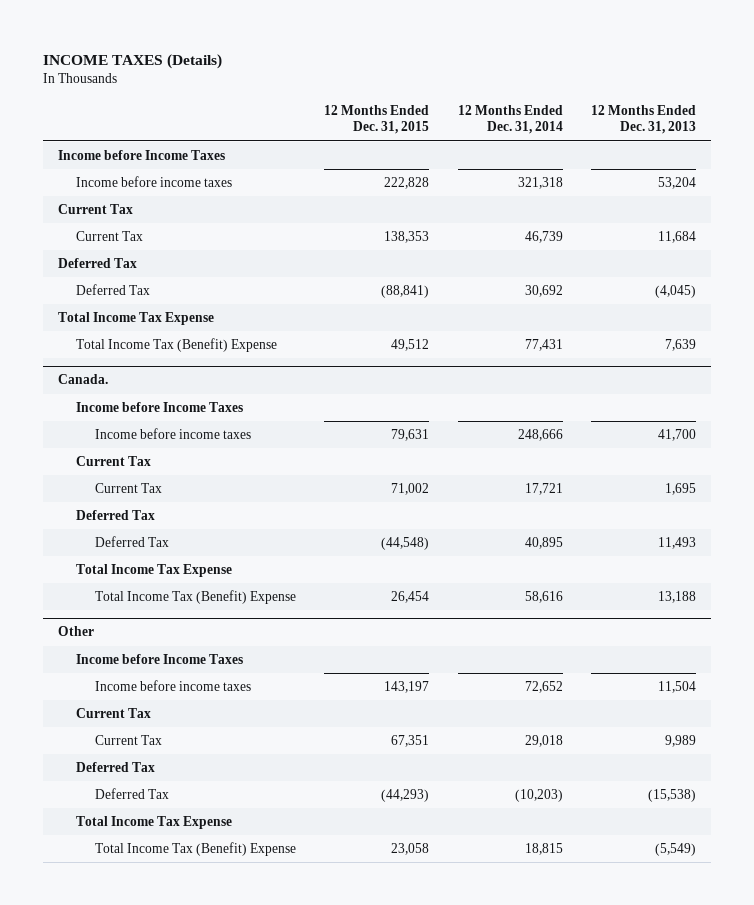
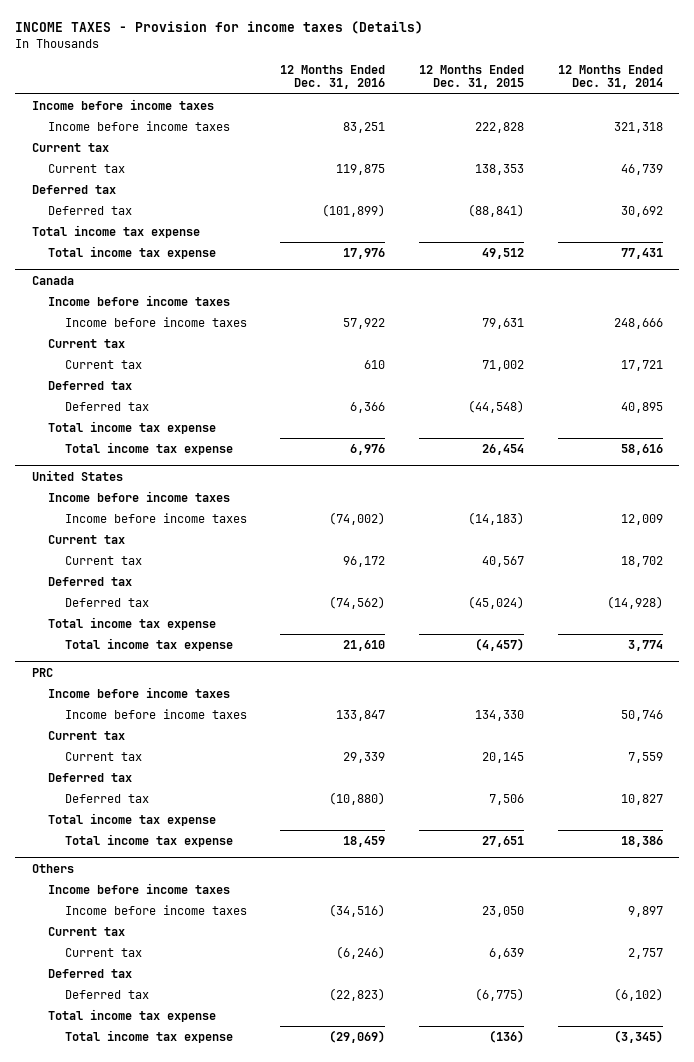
- INCOME TAXES (Details)
+ INCOME TAXES - Provision for income taxes (Details)
- | 12 Months Ended Dec. 31, 2015 | 12 Months Ended Dec. 31, 2014 | 12 Months Ended Dec. 31, 2013
+ | 12 Months Ended Dec. 31, 2016 | 12 Months Ended Dec. 31, 2015 | 12 Months Ended Dec. 31, 2014
- Income before Income Taxes
+ Income before income taxes
- Current Tax
- Current Tax | 138,353 | 46,739 | 11,684
- Deferred Tax
- Deferred Tax | (88,841) | 30,692 | (4,045)
- Total Income Tax Expense
- Total Income Tax (Benefit) Expense | 49,512 | 77,431 | 7,639
- Canada.
- Income before Income Taxes
+ Current tax
+ Current tax | 119,875 | 138,353 | 46,739
+ Deferred tax
+ Deferred tax | (101,899) | (88,841) | 30,692
+ Total income tax expense
+ Total income tax expense | 17,976 | 49,512 | 77,431
+ Canada
+ Income before income taxes
- Current Tax
- Current Tax | 71,002 | 17,721 | 1,695
- Deferred Tax
- Deferred Tax | (44,548) | 40,895 | 11,493
- Total Income Tax Expense
- Total Income Tax (Benefit) Expense | 26,454 | 58,616 | 13,188
- Other
- Income before Income Taxes
- Income before income taxes | 143,197 | 72,652 | 11,504
- Current Tax
- Current Tax | 67,351 | 29,018 | 9,989
- Deferred Tax
- Deferred Tax | (44,293) | (10,203) | (15,538)
- Total Income Tax Expense
- Total Income Tax (Benefit) Expense | 23,058 | 18,815 | (5,549)
+ Current tax
+ Current tax | 610 | 71,002 | 17,721
+ Deferred tax
+ Deferred tax | 6,366 | (44,548) | 40,895
+ Total income tax expense
+ Total income tax expense | 6,976 | 26,454 | 58,616
+ United States
+ Income before income taxes
+ Income before income taxes | (74,002) | (14,183) | 12,009
+ Current tax
+ Current tax | 96,172 | 40,567 | 18,702
+ Deferred tax
+ Deferred tax | (74,562) | (45,024) | (14,928)
+ Total income tax expense
+ Total income tax expense | 21,610 | (4,457) | 3,774
+ PRC
+ Income before income taxes
+ Income before income taxes | 133,847 | 134,330 | 50,746
+ Current tax
+ Current tax | 29,339 | 20,145 | 7,559
+ Deferred tax
+ Deferred tax | (10,880) | 7,506 | 10,827
+ Total income tax expense
+ Total income tax expense | 18,459 | 27,651 | 18,386
+ Others
+ Income before income taxes
+ Income before income taxes | (34,516) | 23,050 | 9,897
+ Current tax
+ Current tax | (6,246) | 6,639 | 2,757
+ Deferred tax
+ Deferred tax | (22,823) | (6,775) | (6,102)
+ Total income tax expense
+ Total income tax expense | (29,069) | (136) | (3,345)

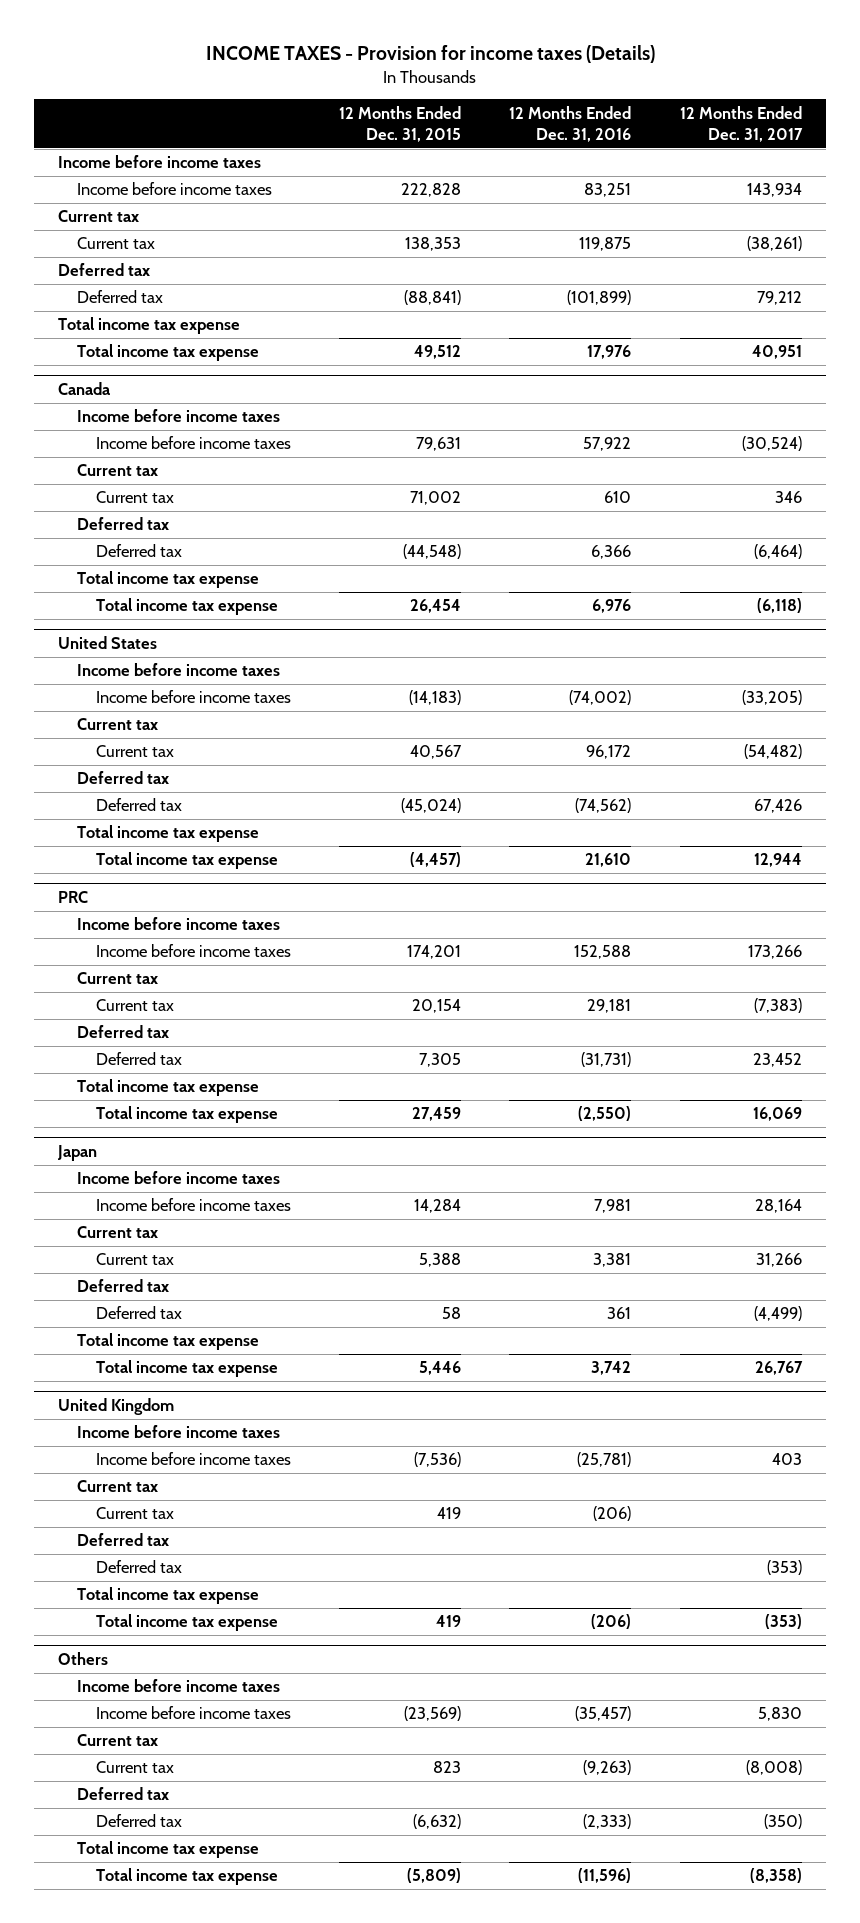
- | 12 Months Ended Dec. 31, 2016 | 12 Months Ended Dec. 31, 2015 | 12 Months Ended Dec. 31, 2014
+ | 12 Months Ended Dec. 31, 2015 | 12 Months Ended Dec. 31, 2016 | 12 Months Ended Dec. 31, 2017
@ PRC
- Income before income taxes | 133,847 | 134,330 | 50,746
+ Income before income taxes | 174,201 | 152,588 | 173,266
- Current tax | 29,339 | 20,145 | 7,559
+ Current tax | 20,154 | 29,181 | (7,383)
- Deferred tax | (10,880) | 7,506 | 10,827
+ Deferred tax | 7,305 | (31,731) | 23,452
- Total income tax expense | 18,459 | 27,651 | 18,386
+ Total income tax expense | 27,459 | (2,550) | 16,069
+ Japan
+ Income before income taxes
+ Income before income taxes | 14,284 | 7,981 | 28,164
+ Current tax
+ Current tax | 5,388 | 3,381 | 31,266
+ Deferred tax
+ Deferred tax | 58 | 361 | (4,499)
+ Total income tax expense
+ Total income tax expense | 5,446 | 3,742 | 26,767
+ United Kingdom
+ Income before income taxes
+ Income before income taxes | (7,536) | (25,781) | 403
+ Current tax
+ Current tax | 419 | (206) |
+ Deferred tax
+ Deferred tax | | | (353)
+ Total income tax expense
+ Total income tax expense | 419 | (206) | (353)
@ Others
- Income before income taxes | (34,516) | 23,050 | 9,897
+ Income before income taxes | (23,569) | (35,457) | 5,830
- Current tax | (6,246) | 6,639 | 2,757
+ Current tax | 823 | (9,263) | (8,008)
- Deferred tax | (22,823) | (6,775) | (6,102)
+ Deferred tax | (6,632) | (2,333) | (350)
- Total income tax expense | (29,069) | (136) | (3,345)
+ Total income tax expense | (5,809) | (11,596) | (8,358)

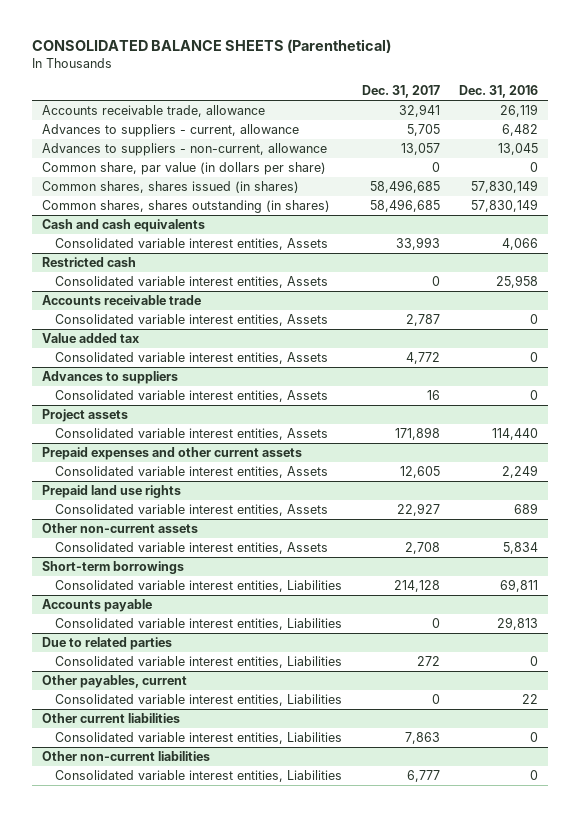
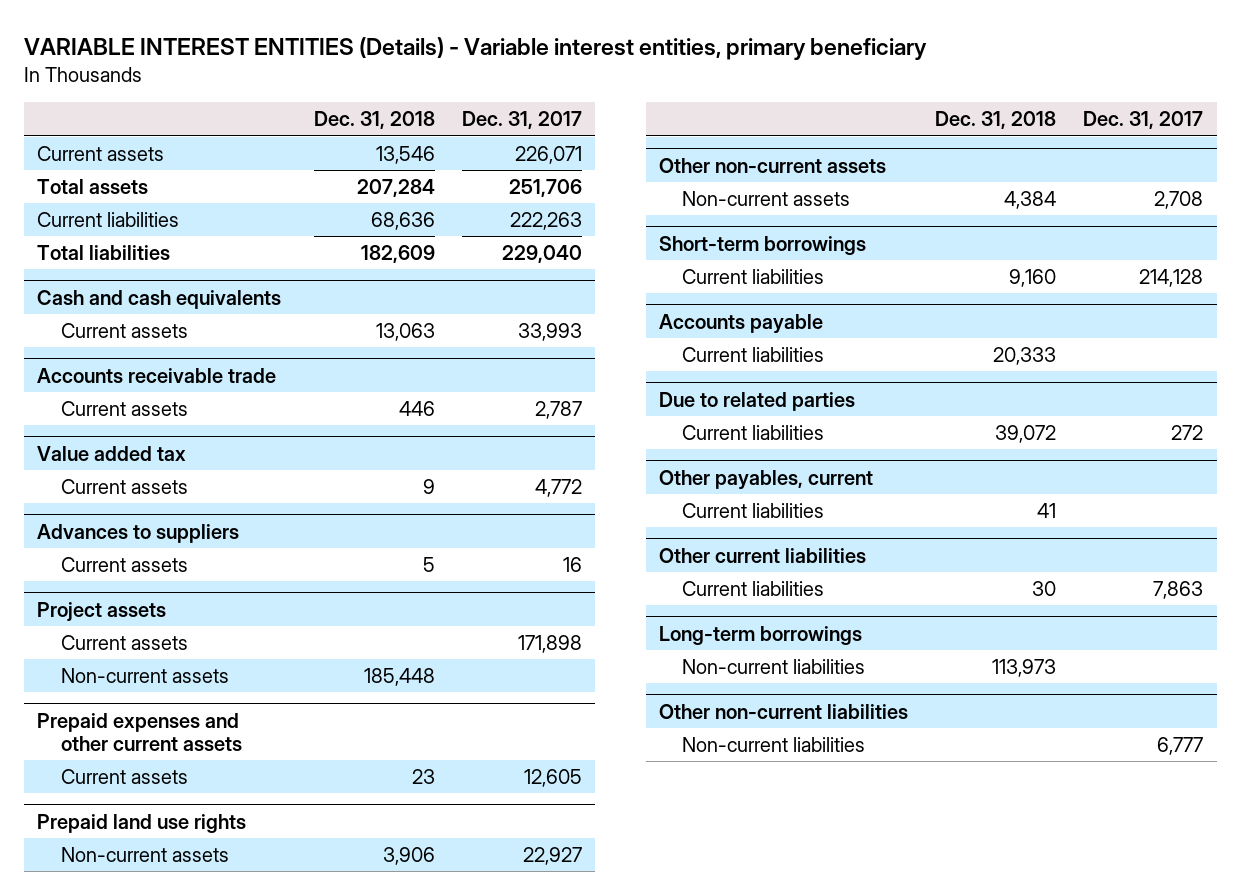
- CONSOLIDATED BALANCE SHEETS (Parenthetical)
+ VARIABLE INTEREST ENTITIES (Details) - Variable interest entities, primary beneficiary
- | Dec. 31, 2017 | Dec. 31, 2016
+ | Dec. 31, 2018 | Dec. 31, 2017
- Accounts receivable trade, allowance | 32,941 | 26,119
- Advances to suppliers - current, allowance | 5,705 | 6,482
- Advances to suppliers - non-current, allowance | 13,057 | 13,045
- Common share, par value (in dollars per share) | 0 | 0
- Common shares, shares issued (in shares) | 58,496,685 | 57,830,149
- Common shares, shares outstanding (in shares) | 58,496,685 | 57,830,149
+ Current assets | 13,546 | 226,071
+ Total assets | 207,284 | 251,706
+ Current liabilities | 68,636 | 222,263
+ Total liabilities | 182,609 | 229,040
@ Cash and cash equivalents
- Consolidated variable interest entities, Assets | 33,993 | 4,066
- Restricted cash
- Consolidated variable interest entities, Assets | 0 | 25,958
@ Cash and cash equivalents
+ Current assets | 13,063 | 33,993
@ Accounts receivable trade
- Consolidated variable interest entities, Assets | 2,787 | 0
+ Current assets | 446 | 2,787
@ Value added tax
- Consolidated variable interest entities, Assets | 4,772 | 0
+ Current assets | 9 | 4,772
@ Advances to suppliers
- Consolidated variable interest entities, Assets | 16 | 0
+ Current assets | 5 | 16
@ Project assets
- Consolidated variable interest entities, Assets | 171,898 | 114,440
+ Current assets | | 171,898
+ Non-current assets | 185,448 |
@ Prepaid expenses and other current assets
- Consolidated variable interest entities, Assets | 12,605 | 2,249
+ Current assets | 23 | 12,605
@ Prepaid land use rights
- Consolidated variable interest entities, Assets | 22,927 | 689
+ Non-current assets | 3,906 | 22,927
@ Other non-current assets
- Consolidated variable interest entities, Assets | 2,708 | 5,834
+ Non-current assets | 4,384 | 2,708
@ Short-term borrowings
- Consolidated variable interest entities, Liabilities | 214,128 | 69,811
+ Current liabilities | 9,160 | 214,128
@ Accounts payable
- Consolidated variable interest entities, Liabilities | 0 | 29,813
+ Current liabilities | 20,333 |
@ Due to related parties
- Consolidated variable interest entities, Liabilities | 272 | 0
+ Current liabilities | 39,072 | 272
@ Other payables, current
- Consolidated variable interest entities, Liabilities | 0 | 22
+ Current liabilities | 41 |
@ Other current liabilities
- Consolidated variable interest entities, Liabilities | 7,863 | 0
+ Current liabilities | 30 | 7,863
+ Long-term borrowings
+ Non-current liabilities | 113,973 |
@ Other non-current liabilities
- Consolidated variable interest entities, Liabilities | 6,777 | 0
+ Non-current liabilities | | 6,777

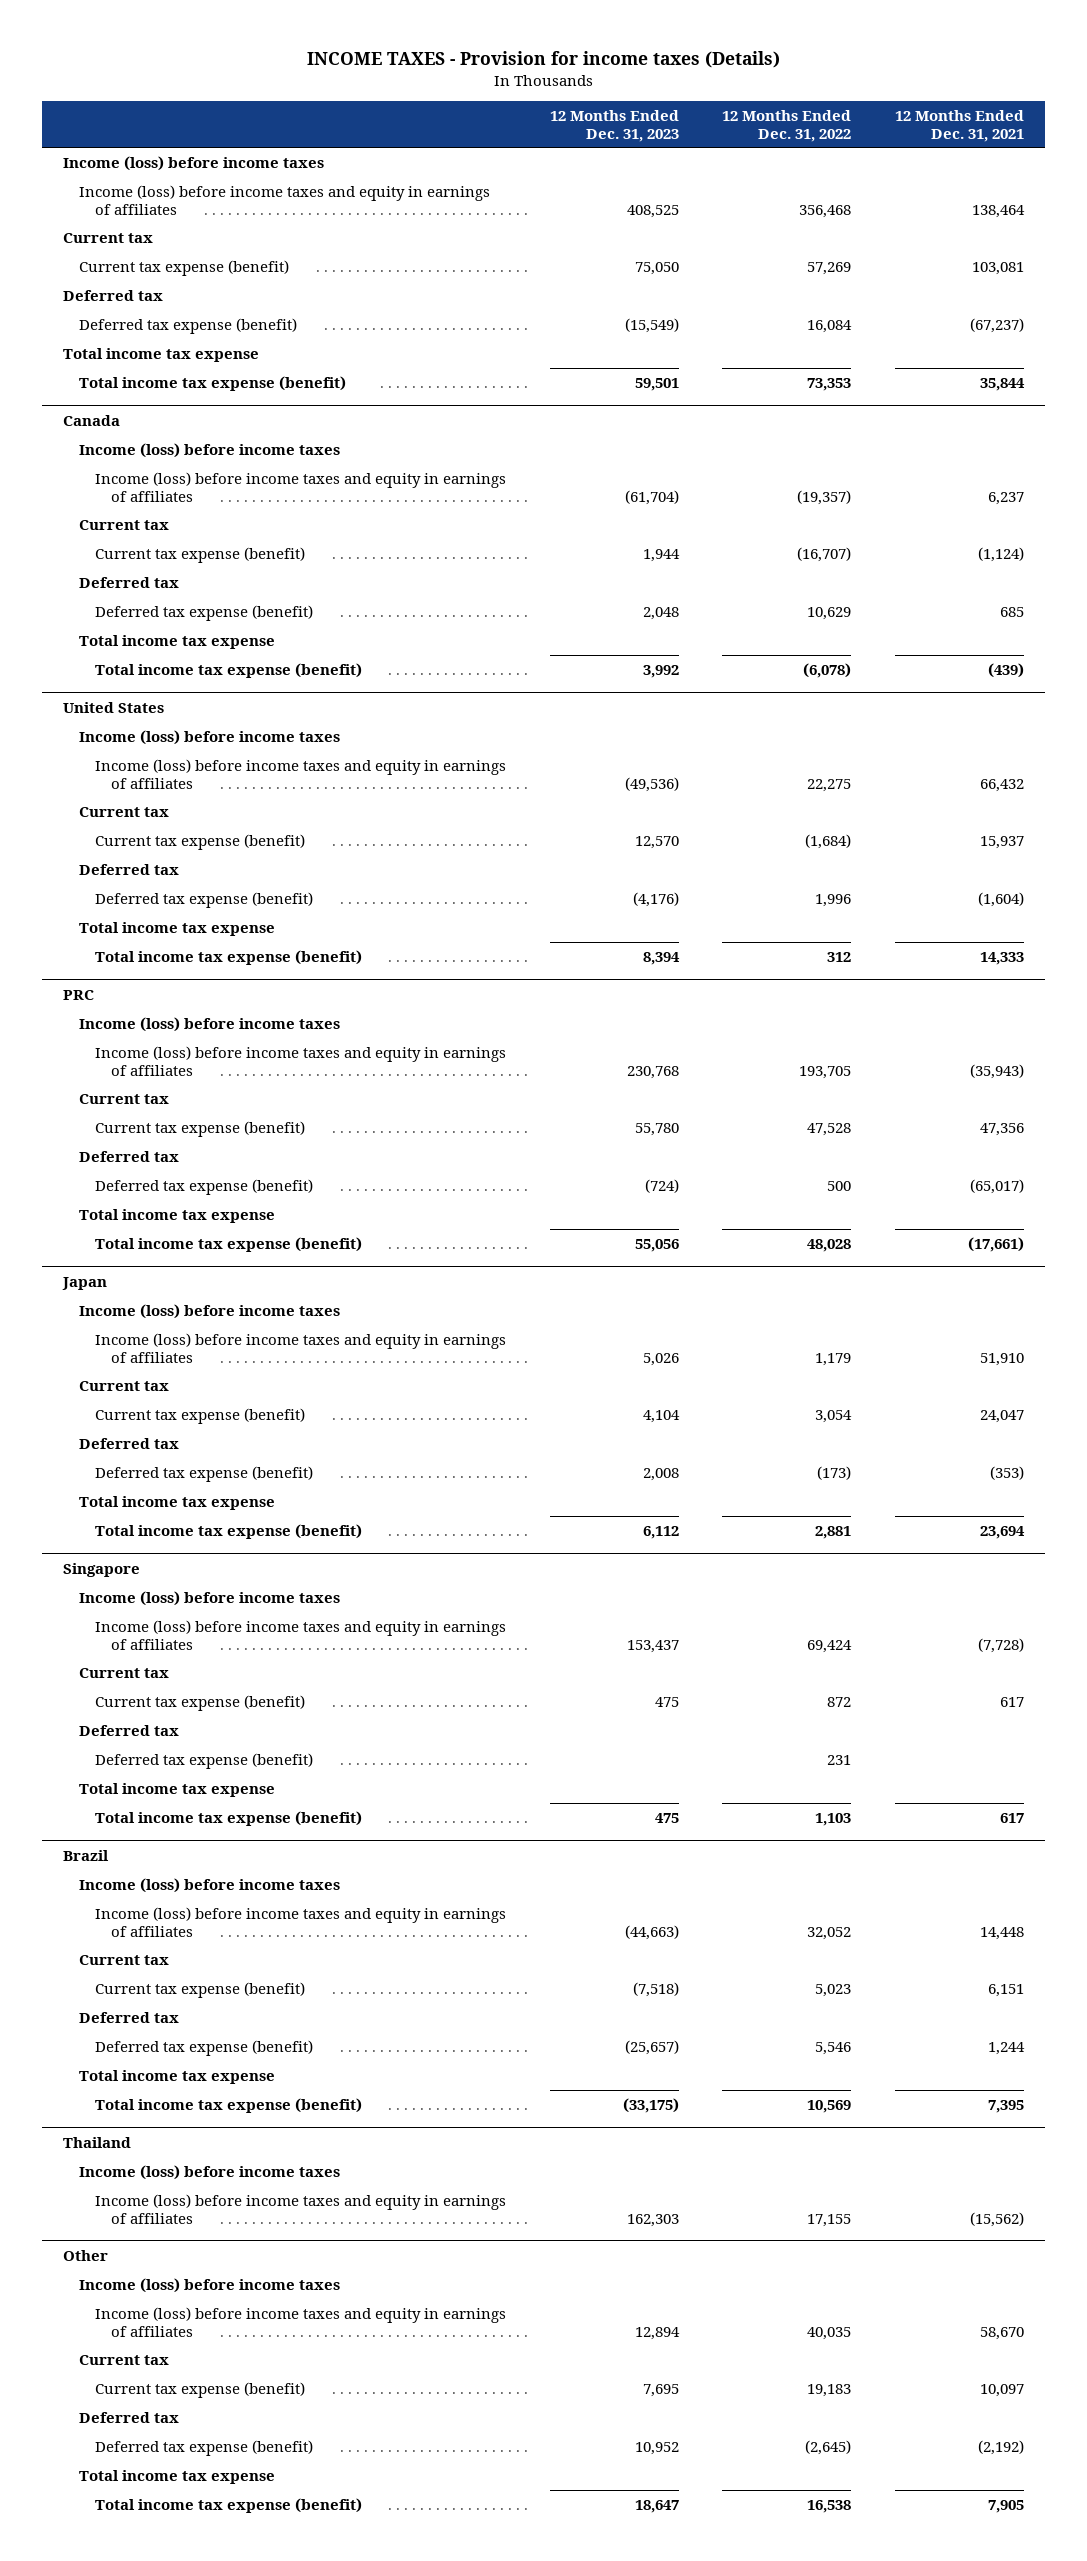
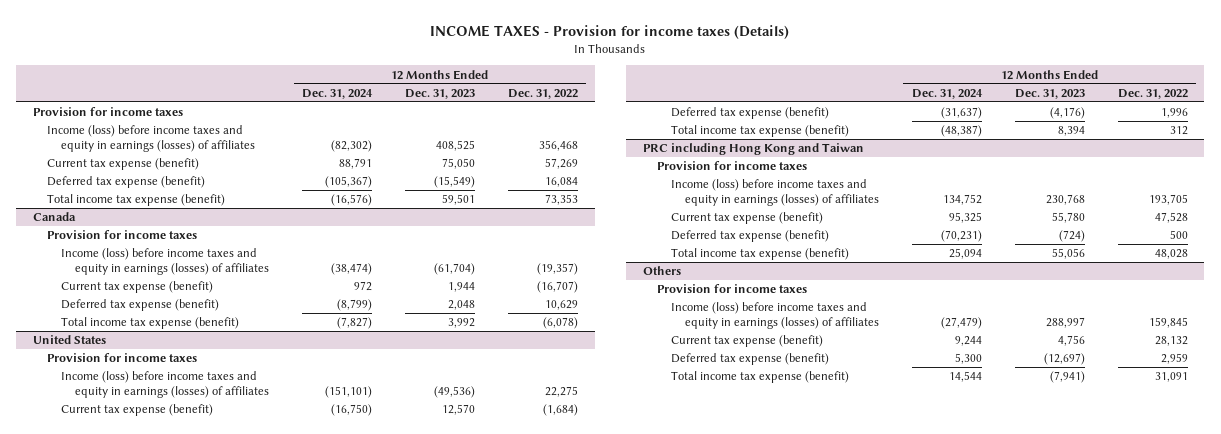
- | 12 Months Ended Dec. 31, 2023 | 12 Months Ended Dec. 31, 2022 | 12 Months Ended Dec. 31, 2021
+ | 12 Months Ended Dec. 31, 2024 | 12 Months Ended Dec. 31, 2023 | 12 Months Ended Dec. 31, 2022
- Income (loss) before income taxes
- Income (loss) before income taxes and equity in earnings of affiliates | 408,525 | 356,468 | 138,464
- Current tax
+ Provision for income taxes
+ Income (loss) before income taxes and equity in earnings (losses) of affiliates | (82,302) | 408,525 | 356,468
- Deferred tax
- Total income tax expense
@ Canada
- Income (loss) before income taxes
- Income (loss) before income taxes and equity in earnings of affiliates | (61,704) | (19,357) | 6,237
- Current tax
+ Provision for income taxes
+ Income (loss) before income taxes and equity in earnings (losses) of affiliates | (38,474) | (61,704) | (19,357)
- Deferred tax
- Total income tax expense
@ United States
- Income (loss) before income taxes
- Income (loss) before income taxes and equity in earnings of affiliates | (49,536) | 22,275 | 66,432
- Current tax
+ Provision for income taxes
+ Income (loss) before income taxes and equity in earnings (losses) of affiliates | (151,101) | (49,536) | 22,275
- Deferred tax
- Total income tax expense
- PRC
- Income (loss) before income taxes
- Income (loss) before income taxes and equity in earnings of affiliates | 230,768 | 193,705 | (35,943)
- Current tax
+ PRC including Hong Kong and Taiwan
+ Provision for income taxes
+ Income (loss) before income taxes and equity in earnings (losses) of affiliates | 134,752 | 230,768 | 193,705
- Deferred tax
- Total income tax expense
- Japan
- Income (loss) before income taxes
- Income (loss) before income taxes and equity in earnings of affiliates | 5,026 | 1,179 | 51,910
- Current tax
- Current tax expense (benefit) | 4,104 | 3,054 | 24,047
- Deferred tax
- Deferred tax expense (benefit) | 2,008 | (173) | (353)
- Total income tax expense
- Total income tax expense (benefit) | 6,112 | 2,881 | 23,694
- Singapore
- Income (loss) before income taxes
- Income (loss) before income taxes and equity in earnings of affiliates | 153,437 | 69,424 | (7,728)
- Current tax
- Current tax expense (benefit) | 475 | 872 | 617
- Deferred tax
- Deferred tax expense (benefit) | | 231 |
- Total income tax expense
- Total income tax expense (benefit) | 475 | 1,103 | 617
- Brazil
- Income (loss) before income taxes
- Income (loss) before income taxes and equity in earnings of affiliates | (44,663) | 32,052 | 14,448
- Current tax
- Current tax expense (benefit) | (7,518) | 5,023 | 6,151
- Deferred tax
- Deferred tax expense (benefit) | (25,657) | 5,546 | 1,244
- Total income tax expense
- Total income tax expense (benefit) | (33,175) | 10,569 | 7,395
- Thailand
- Income (loss) before income taxes
- Income (loss) before income taxes and equity in earnings of affiliates | 162,303 | 17,155 | (15,562)
- Other
- Income (loss) before income taxes
- Income (loss) before income taxes and equity in earnings of affiliates | 12,894 | 40,035 | 58,670
- Current tax
- Current tax expense (benefit) | 7,695 | 19,183 | 10,097
- Deferred tax
- Deferred tax expense (benefit) | 10,952 | (2,645) | (2,192)
- Total income tax expense
- Total income tax expense (benefit) | 18,647 | 16,538 | 7,905
+ Others
+ Provision for income taxes
+ Income (loss) before income taxes and equity in earnings (losses) of affiliates | (27,479) | 288,997 | 159,845
+ Current tax expense (benefit) | 9,244 | 4,756 | 28,132
+ Deferred tax expense (benefit) | 5,300 | (12,697) | 2,959
+ Total income tax expense (benefit) | 14,544 | (7,941) | 31,091

